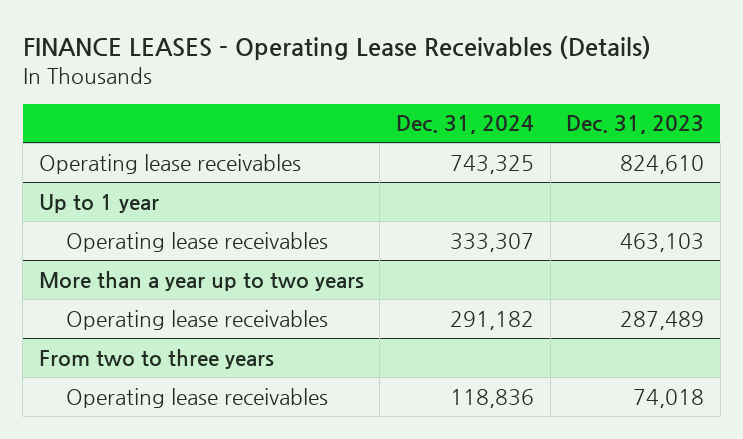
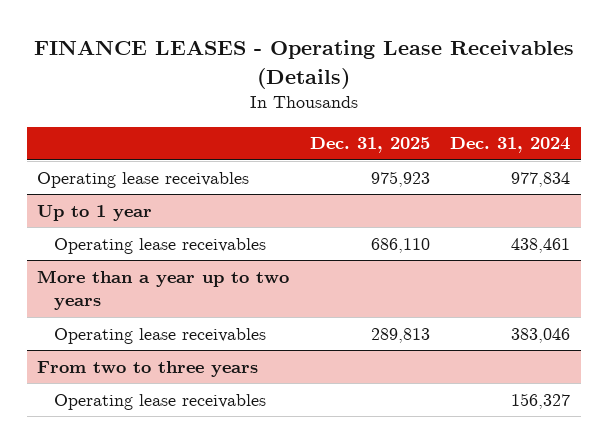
- | Dec. 31, 2024 | Dec. 31, 2023
+ | Dec. 31, 2025 | Dec. 31, 2024
- Operating lease receivables | 743,325 | 824,610
+ Operating lease receivables | 975,923 | 977,834
@ Up to 1 year
- Operating lease receivables | 333,307 | 463,103
+ Operating lease receivables | 686,110 | 438,461
@ More than a year up to two years
- Operating lease receivables | 291,182 | 287,489
+ Operating lease receivables | 289,813 | 383,046
@ From two to three years
- Operating lease receivables | 118,836 | 74,018
+ Operating lease receivables | | 156,327

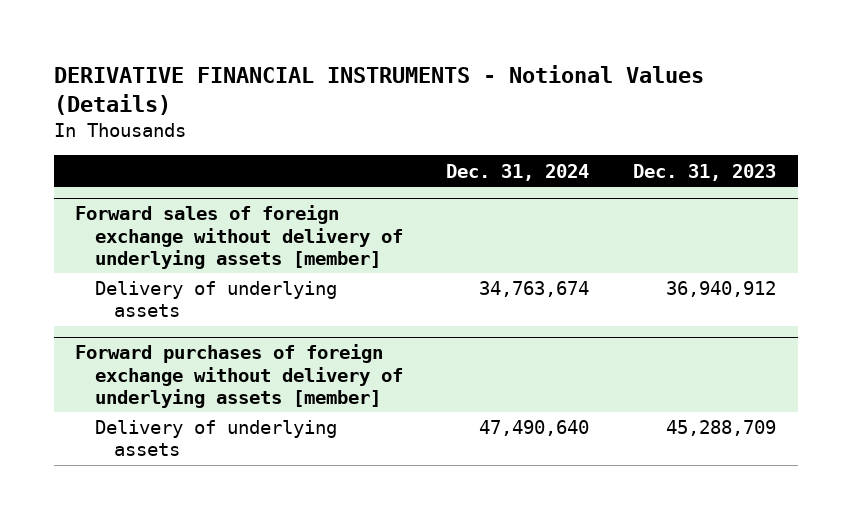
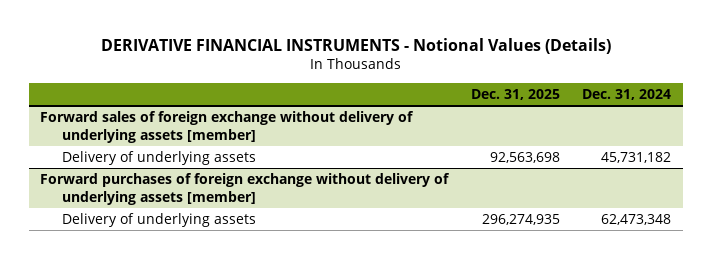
- | Dec. 31, 2024 | Dec. 31, 2023
+ | Dec. 31, 2025 | Dec. 31, 2024
@ Forward sales of foreign exchange without delivery of underlying assets [member]
- Delivery of underlying assets | 34,763,674 | 36,940,912
+ Delivery of underlying assets | 92,563,698 | 45,731,182
@ Forward purchases of foreign exchange without delivery of underlying assets [member]
- Delivery of underlying assets | 47,490,640 | 45,288,709
+ Delivery of underlying assets | 296,274,935 | 62,473,348

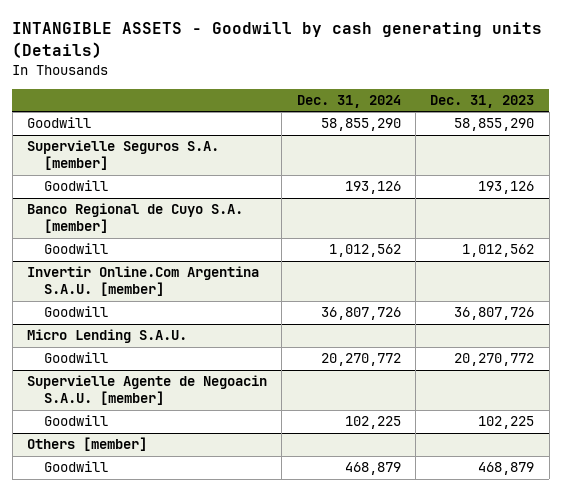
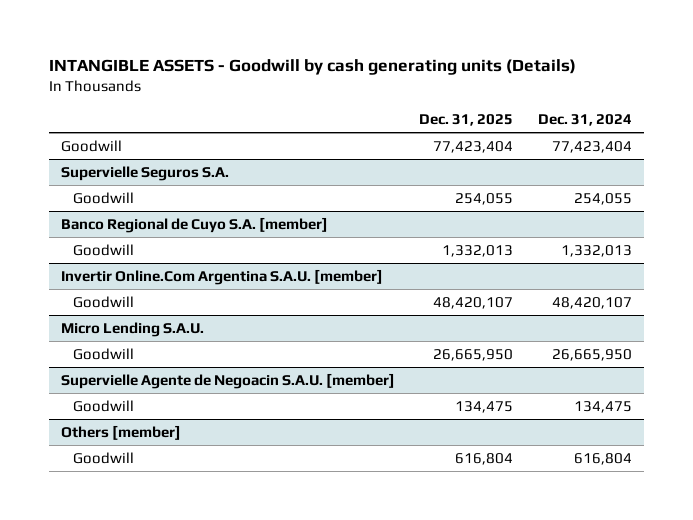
- | Dec. 31, 2024 | Dec. 31, 2023
+ | Dec. 31, 2025 | Dec. 31, 2024
- Goodwill | 58,855,290 | 58,855,290
- Supervielle Seguros S.A. [member]
- Goodwill | 193,126 | 193,126
+ Goodwill | 77,423,404 | 77,423,404
+ Supervielle Seguros S.A.
+ Goodwill | 254,055 | 254,055
@ Banco Regional de Cuyo S.A. [member]
- Goodwill | 1,012,562 | 1,012,562
+ Goodwill | 1,332,013 | 1,332,013
@ Invertir Online.Com Argentina S.A.U. [member]
- Goodwill | 36,807,726 | 36,807,726
+ Goodwill | 48,420,107 | 48,420,107
@ Micro Lending S.A.U.
- Goodwill | 20,270,772 | 20,270,772
+ Goodwill | 26,665,950 | 26,665,950
@ Supervielle Agente de Negoacin S.A.U. [member]
- Goodwill | 102,225 | 102,225
+ Goodwill | 134,475 | 134,475
@ Others [member]
- Goodwill | 468,879 | 468,879
+ Goodwill | 616,804 | 616,804

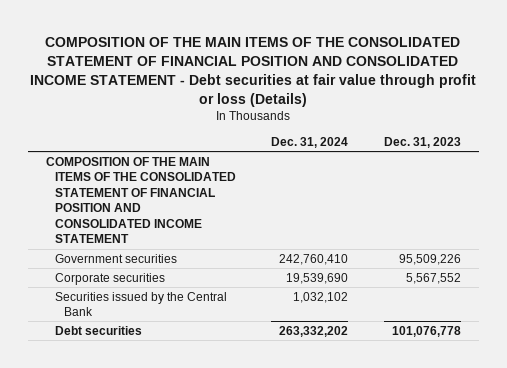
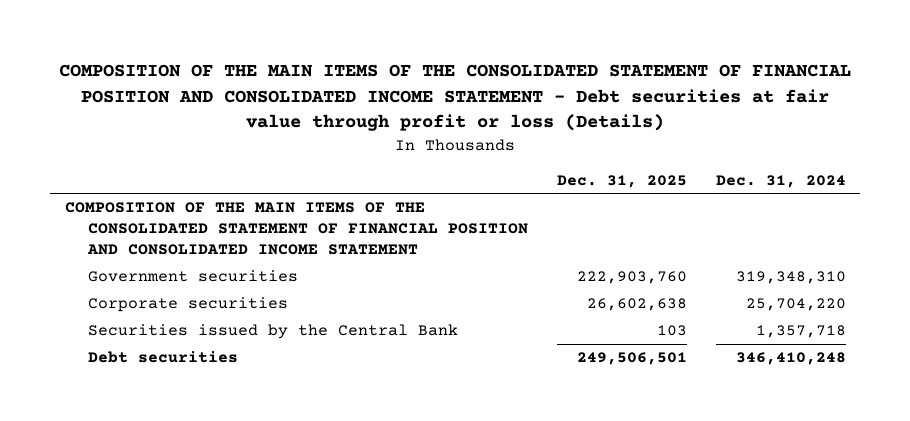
- | Dec. 31, 2024 | Dec. 31, 2023
+ | Dec. 31, 2025 | Dec. 31, 2024
- Government securities | 242,760,410 | 95,509,226
- Corporate securities | 19,539,690 | 5,567,552
- Securities issued by the Central Bank | 1,032,102 |
- Debt securities | 263,332,202 | 101,076,778
+ Government securities | 222,903,760 | 319,348,310
+ Corporate securities | 26,602,638 | 25,704,220
+ Securities issued by the Central Bank | 103 | 1,357,718
+ Debt securities | 249,506,501 | 346,410,248

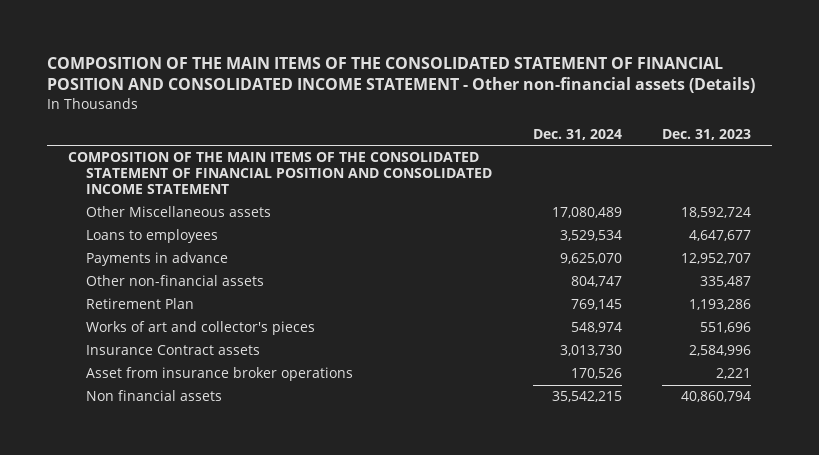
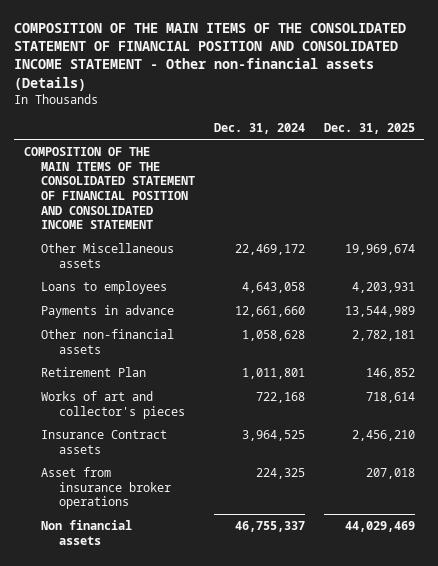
- | Dec. 31, 2024 | Dec. 31, 2023
+ | Dec. 31, 2024 | Dec. 31, 2025
- Other Miscellaneous assets | 17,080,489 | 18,592,724
- Loans to employees | 3,529,534 | 4,647,677
- Payments in advance | 9,625,070 | 12,952,707
- Other non-financial assets | 804,747 | 335,487
- Retirement Plan | 769,145 | 1,193,286
- Works of art and collector's pieces | 548,974 | 551,696
- Insurance Contract assets | 3,013,730 | 2,584,996
- Asset from insurance broker operations | 170,526 | 2,221
- Non financial assets | 35,542,215 | 40,860,794
+ Other Miscellaneous assets | 22,469,172 | 19,969,674
+ Loans to employees | 4,643,058 | 4,203,931
+ Payments in advance | 12,661,660 | 13,544,989
+ Other non-financial assets | 1,058,628 | 2,782,181
+ Retirement Plan | 1,011,801 | 146,852
+ Works of art and collector's pieces | 722,168 | 718,614
+ Insurance Contract assets | 3,964,525 | 2,456,210
+ Asset from insurance broker operations | 224,325 | 207,018
+ Non financial assets | 46,755,337 | 44,029,469

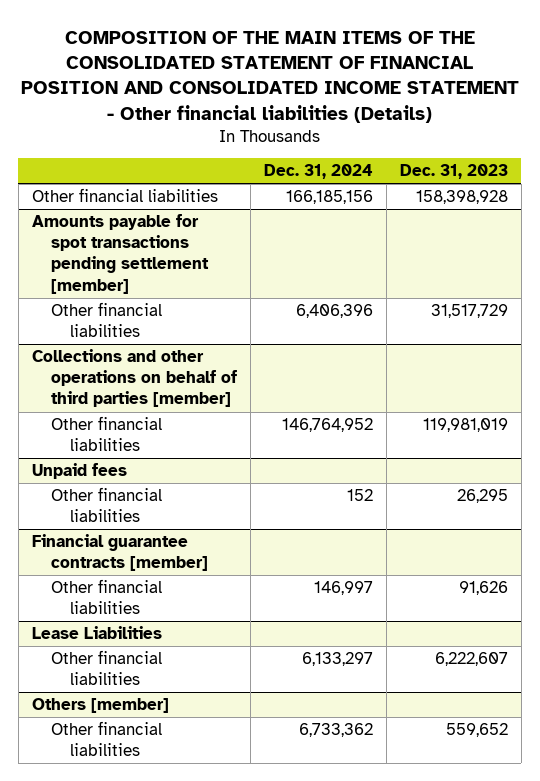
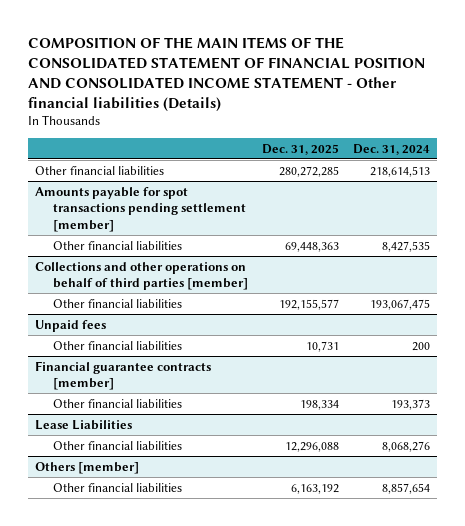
- | Dec. 31, 2024 | Dec. 31, 2023
+ | Dec. 31, 2025 | Dec. 31, 2024
- Other financial liabilities | 166,185,156 | 158,398,928
+ Other financial liabilities | 280,272,285 | 218,614,513
@ Amounts payable for spot transactions pending settlement [member]
- Other financial liabilities | 6,406,396 | 31,517,729
+ Other financial liabilities | 69,448,363 | 8,427,535
@ Collections and other operations on behalf of third parties [member]
- Other financial liabilities | 146,764,952 | 119,981,019
+ Other financial liabilities | 192,155,577 | 193,067,475
@ Unpaid fees
- Other financial liabilities | 152 | 26,295
+ Other financial liabilities | 10,731 | 200
@ Financial guarantee contracts [member]
- Other financial liabilities | 146,997 | 91,626
+ Other financial liabilities | 198,334 | 193,373
@ Lease Liabilities
- Other financial liabilities | 6,133,297 | 6,222,607
+ Other financial liabilities | 12,296,088 | 8,068,276
@ Others [member]
- Other financial liabilities | 6,733,362 | 559,652
+ Other financial liabilities | 6,163,192 | 8,857,654

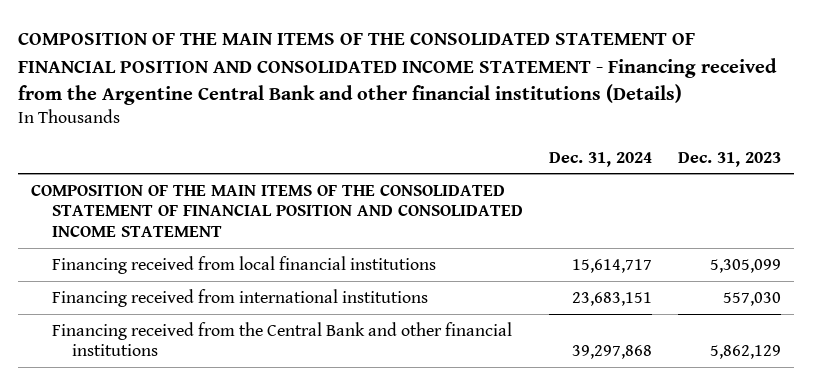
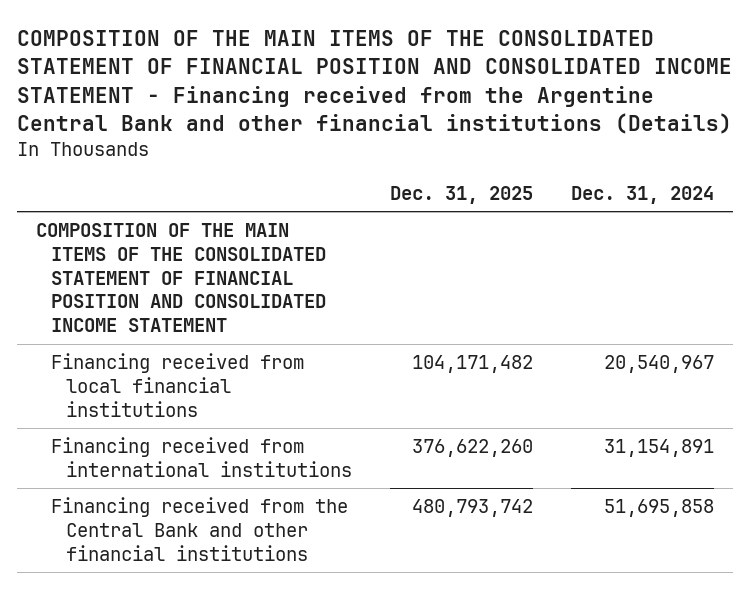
- | Dec. 31, 2024 | Dec. 31, 2023
+ | Dec. 31, 2025 | Dec. 31, 2024
- Financing received from local financial institutions | 15,614,717 | 5,305,099
- Financing received from international institutions | 23,683,151 | 557,030
- Financing received from the Central Bank and other financial institutions | 39,297,868 | 5,862,129
+ Financing received from local financial institutions | 104,171,482 | 20,540,967
+ Financing received from international institutions | 376,622,260 | 31,154,891
+ Financing received from the Central Bank and other financial institutions | 480,793,742 | 51,695,858

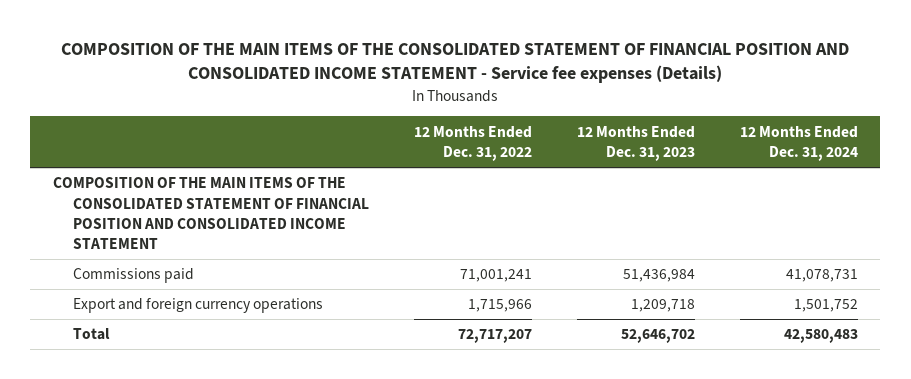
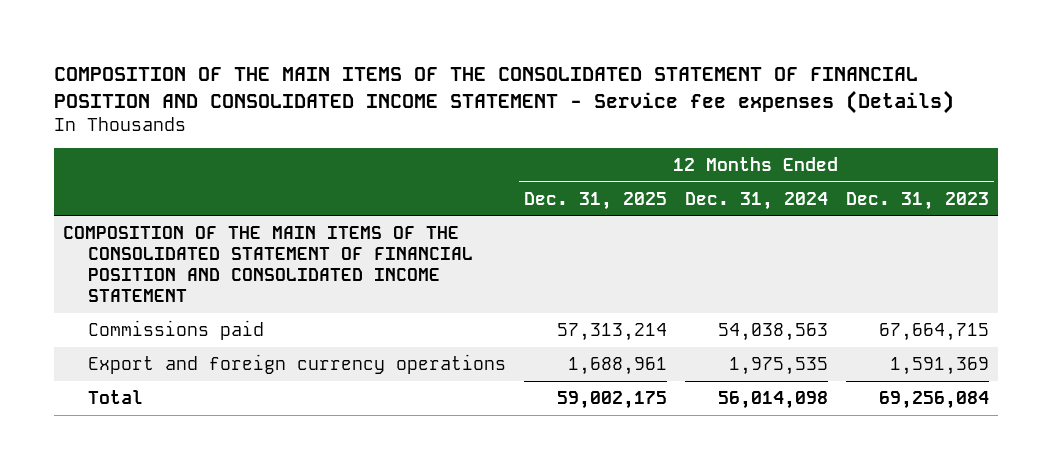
- | 12 Months Ended Dec. 31, 2022 | 12 Months Ended Dec. 31, 2023 | 12 Months Ended Dec. 31, 2024
+ | 12 Months Ended Dec. 31, 2025 | 12 Months Ended Dec. 31, 2024 | 12 Months Ended Dec. 31, 2023
- Commissions paid | 71,001,241 | 51,436,984 | 41,078,731
- Export and foreign currency operations | 1,715,966 | 1,209,718 | 1,501,752
- Total | 72,717,207 | 52,646,702 | 42,580,483
+ Commissions paid | 57,313,214 | 54,038,563 | 67,664,715
+ Export and foreign currency operations | 1,688,961 | 1,975,535 | 1,591,369
+ Total | 59,002,175 | 56,014,098 | 69,256,084

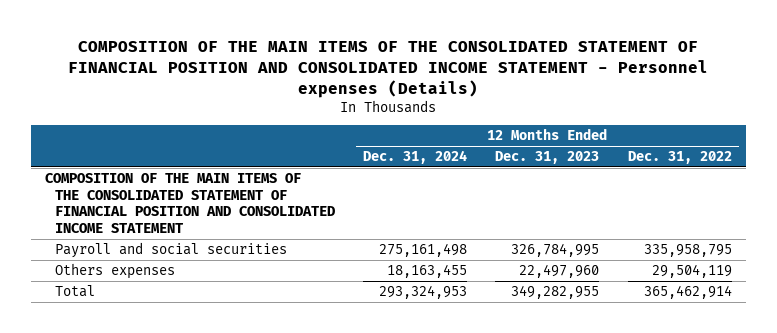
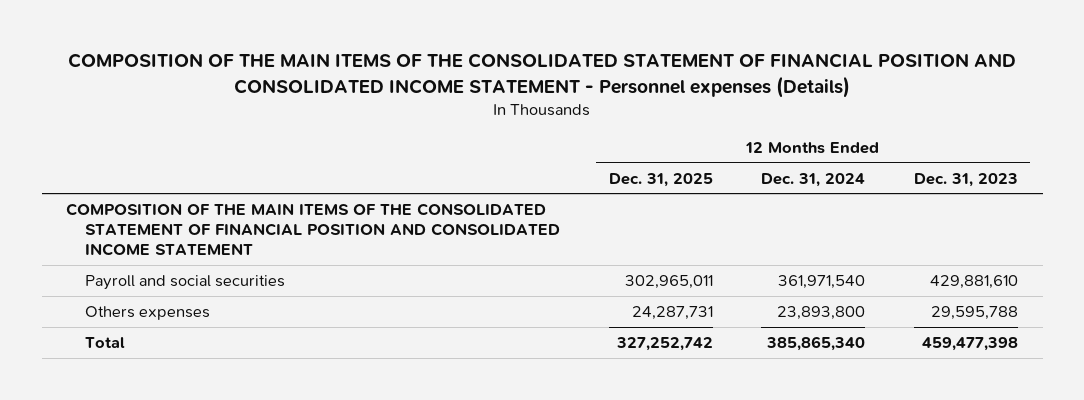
- | 12 Months Ended Dec. 31, 2024 | 12 Months Ended Dec. 31, 2023 | 12 Months Ended Dec. 31, 2022
+ | 12 Months Ended Dec. 31, 2025 | 12 Months Ended Dec. 31, 2024 | 12 Months Ended Dec. 31, 2023
- Payroll and social securities | 275,161,498 | 326,784,995 | 335,958,795
- Others expenses | 18,163,455 | 22,497,960 | 29,504,119
- Total | 293,324,953 | 349,282,955 | 365,462,914
+ Payroll and social securities | 302,965,011 | 361,971,540 | 429,881,610
+ Others expenses | 24,287,731 | 23,893,800 | 29,595,788
+ Total | 327,252,742 | 385,865,340 | 459,477,398

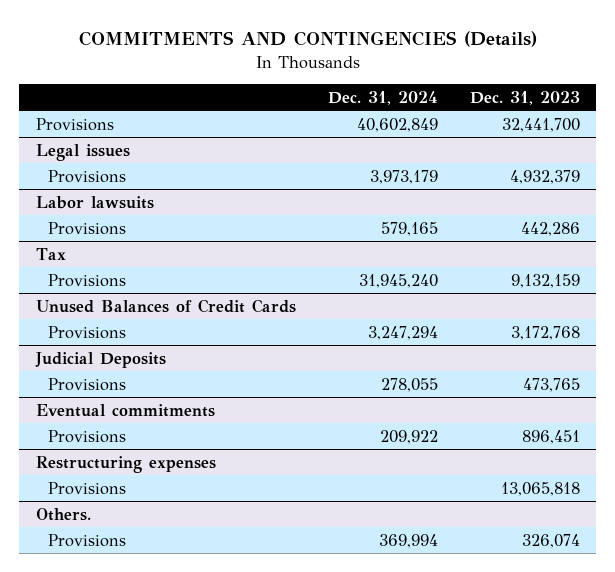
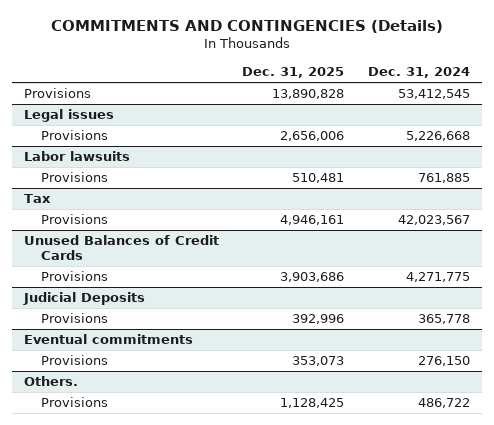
- | Dec. 31, 2024 | Dec. 31, 2023
+ | Dec. 31, 2025 | Dec. 31, 2024
- Provisions | 40,602,849 | 32,441,700
+ Provisions | 13,890,828 | 53,412,545
@ Legal issues
- Provisions | 3,973,179 | 4,932,379
+ Provisions | 2,656,006 | 5,226,668
@ Labor lawsuits
- Provisions | 579,165 | 442,286
+ Provisions | 510,481 | 761,885
@ Tax
- Provisions | 31,945,240 | 9,132,159
+ Provisions | 4,946,161 | 42,023,567
@ Unused Balances of Credit Cards
- Provisions | 3,247,294 | 3,172,768
+ Provisions | 3,903,686 | 4,271,775
@ Judicial Deposits
- Provisions | 278,055 | 473,765
+ Provisions | 392,996 | 365,778
@ Eventual commitments
- Provisions | 209,922 | 896,451
- Restructuring expenses
- Provisions | | 13,065,818
@ Eventual commitments
+ Provisions | 353,073 | 276,150
@ Others.
- Provisions | 369,994 | 326,074
+ Provisions | 1,128,425 | 486,722

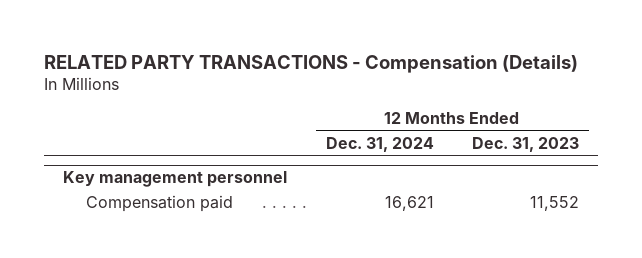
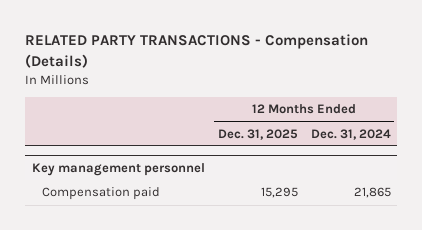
- | 12 Months Ended Dec. 31, 2024 | 12 Months Ended Dec. 31, 2023
+ | 12 Months Ended Dec. 31, 2025 | 12 Months Ended Dec. 31, 2024
@ Key management personnel
- Compensation paid | 16,621 | 11,552
+ Compensation paid | 15,295 | 21,865

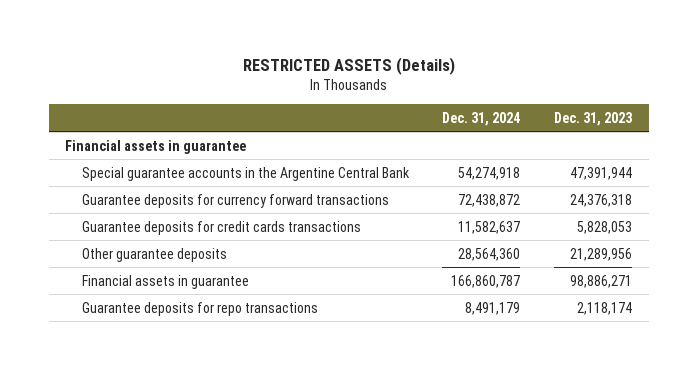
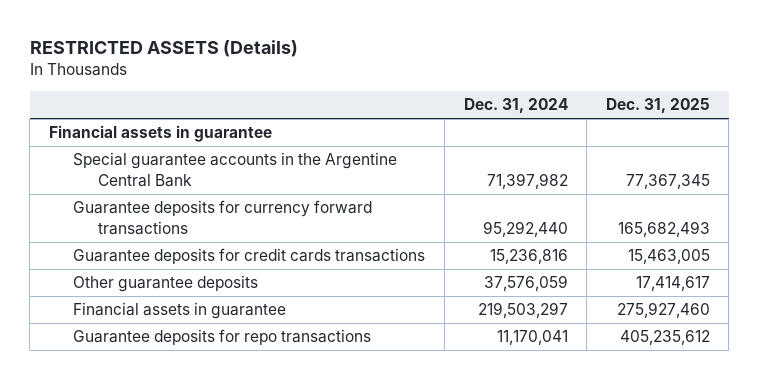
- | Dec. 31, 2024 | Dec. 31, 2023
+ | Dec. 31, 2024 | Dec. 31, 2025
- Special guarantee accounts in the Argentine Central Bank | 54,274,918 | 47,391,944
- Guarantee deposits for currency forward transactions | 72,438,872 | 24,376,318
- Guarantee deposits for credit cards transactions | 11,582,637 | 5,828,053
- Other guarantee deposits | 28,564,360 | 21,289,956
- Financial assets in guarantee | 166,860,787 | 98,886,271
- Guarantee deposits for repo transactions | 8,491,179 | 2,118,174
+ Special guarantee accounts in the Argentine Central Bank | 71,397,982 | 77,367,345
+ Guarantee deposits for currency forward transactions | 95,292,440 | 165,682,493
+ Guarantee deposits for credit cards transactions | 15,236,816 | 15,463,005
+ Other guarantee deposits | 37,576,059 | 17,414,617
+ Financial assets in guarantee | 219,503,297 | 275,927,460
+ Guarantee deposits for repo transactions | 11,170,041 | 405,235,612

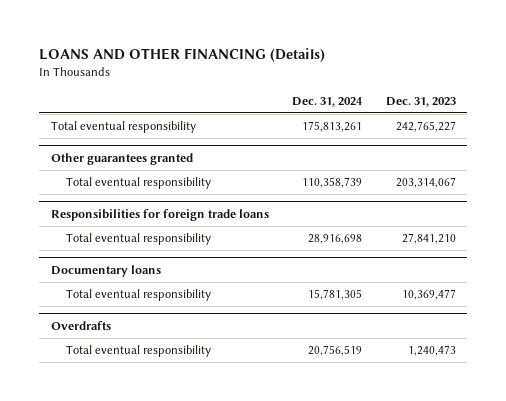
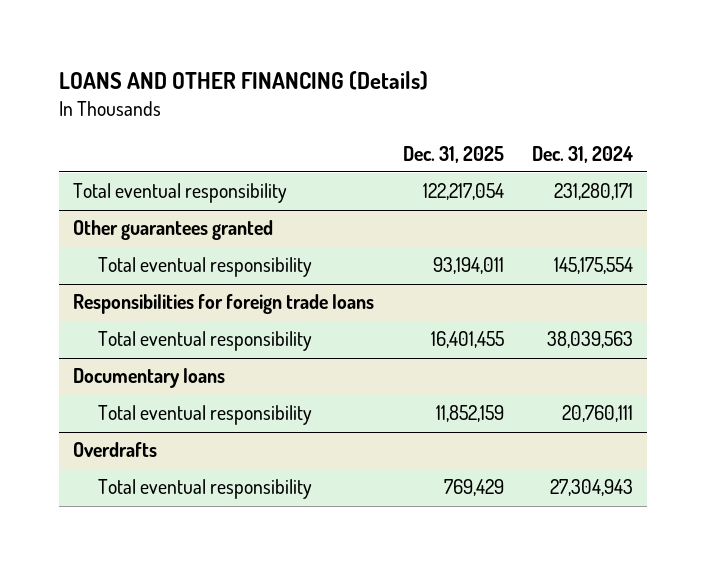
- | Dec. 31, 2024 | Dec. 31, 2023
+ | Dec. 31, 2025 | Dec. 31, 2024
- Total eventual responsibility | 175,813,261 | 242,765,227
+ Total eventual responsibility | 122,217,054 | 231,280,171
@ Other guarantees granted
- Total eventual responsibility | 110,358,739 | 203,314,067
+ Total eventual responsibility | 93,194,011 | 145,175,554
@ Responsibilities for foreign trade loans
- Total eventual responsibility | 28,916,698 | 27,841,210
+ Total eventual responsibility | 16,401,455 | 38,039,563
@ Documentary loans
- Total eventual responsibility | 15,781,305 | 10,369,477
+ Total eventual responsibility | 11,852,159 | 20,760,111
@ Overdrafts
- Total eventual responsibility | 20,756,519 | 1,240,473
+ Total eventual responsibility | 769,429 | 27,304,943

